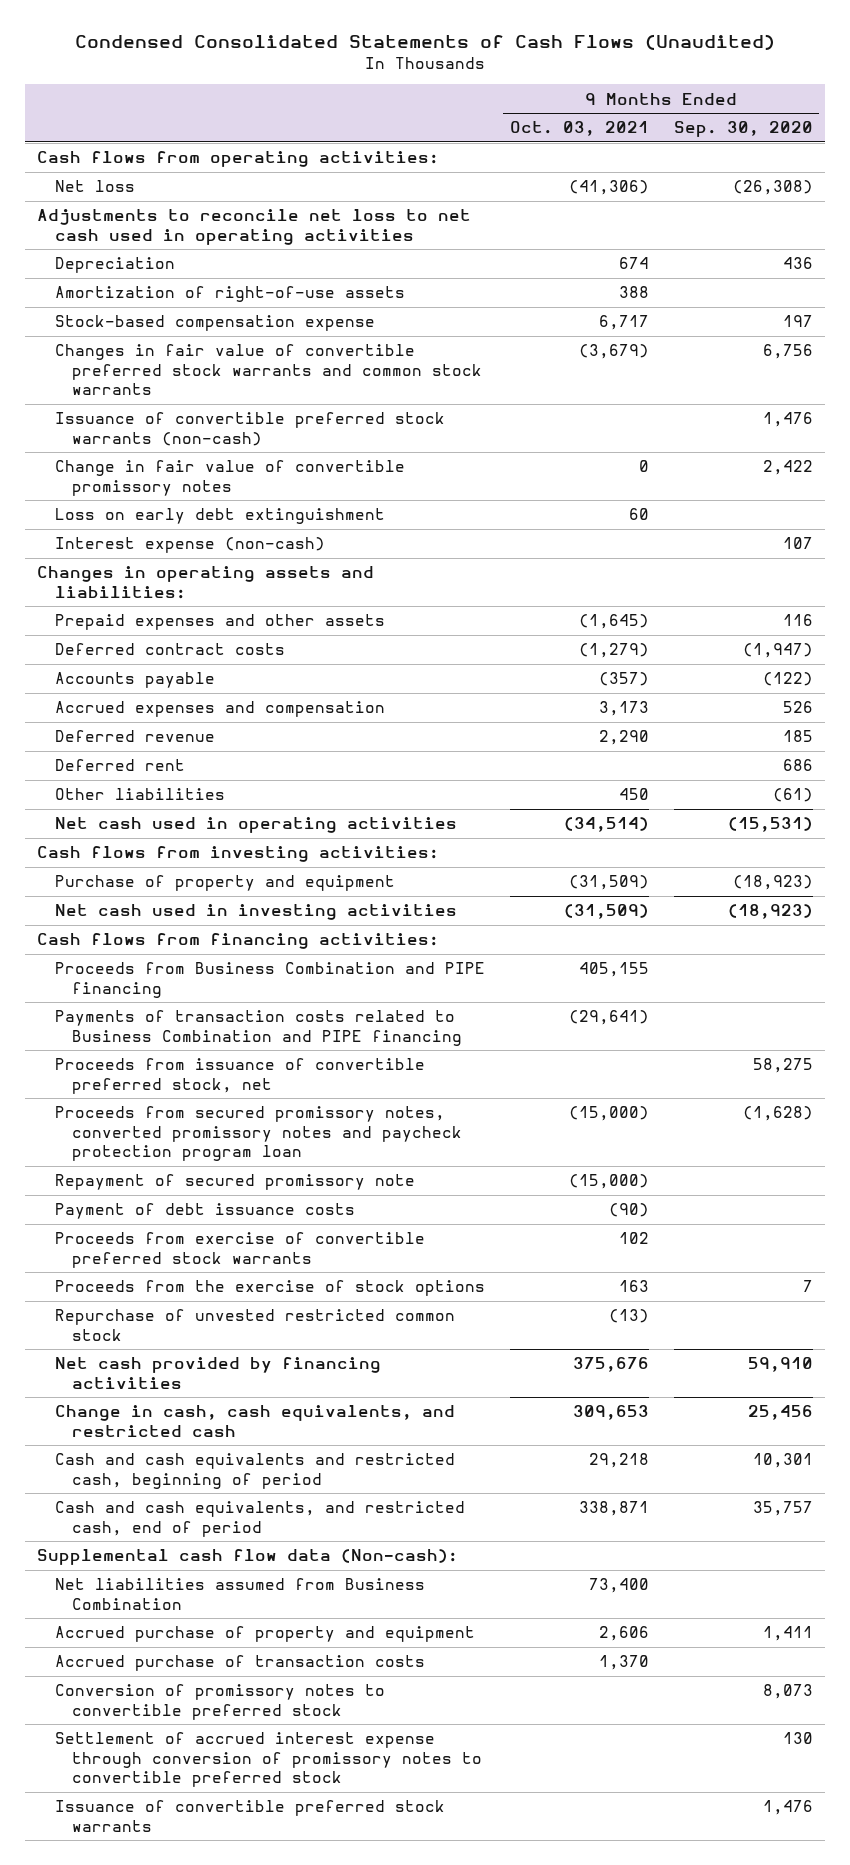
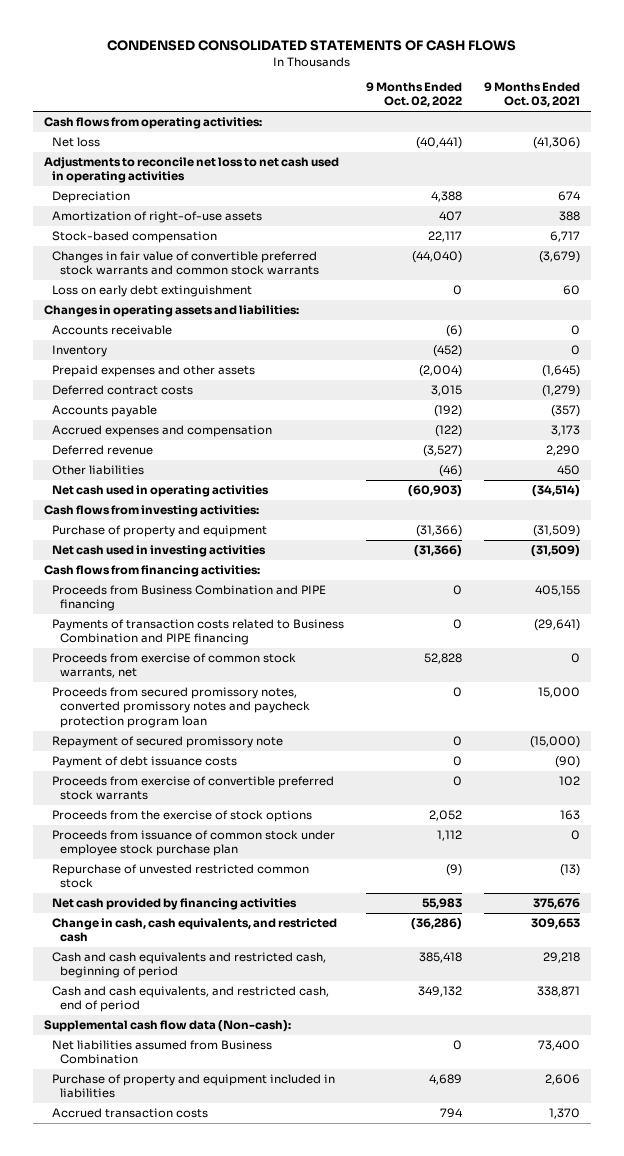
- Condensed Consolidated Statements of Cash Flows (Unaudited)
+ CONDENSED CONSOLIDATED STATEMENTS OF CASH FLOWS
- | 9 Months Ended Oct. 03, 2021 | 9 Months Ended Sep. 30, 2020
+ | 9 Months Ended Oct. 02, 2022 | 9 Months Ended Oct. 03, 2021
- Stock-based compensation expense | 6,717 | 197
+ Stock-based compensation | 22,117 | 6,717
- Issuance of convertible preferred stock warrants (non-cash) | | 1,476
- Change in fair value of convertible promissory notes | 0 | 2,422
- Interest expense (non-cash) | | 107
+ Accounts receivable | (6) | 0
+ Inventory | (452) | 0
- Deferred rent | | 686
- Proceeds from issuance of convertible preferred stock, net | | 58,275
- Proceeds from secured promissory notes, converted promissory notes and paycheck protection program loan | (15,000) | (1,628)
+ Proceeds from exercise of common stock warrants, net | 52,828 | 0
+ Proceeds from secured promissory notes, converted promissory notes and paycheck protection program loan | 0 | 15,000
+ Proceeds from issuance of common stock under employee stock purchase plan | 1,112 | 0
- Accrued purchase of property and equipment | 2,606 | 1,411
- Accrued purchase of transaction costs | 1,370 |
- Conversion of promissory notes to convertible preferred stock | | 8,073
- Settlement of accrued interest expense through conversion of promissory notes to convertible preferred stock | | 130
- Issuance of convertible preferred stock warrants | | 1,476
+ Purchase of property and equipment included in liabilities | 4,689 | 2,606
+ Accrued transaction costs | 794 | 1,370

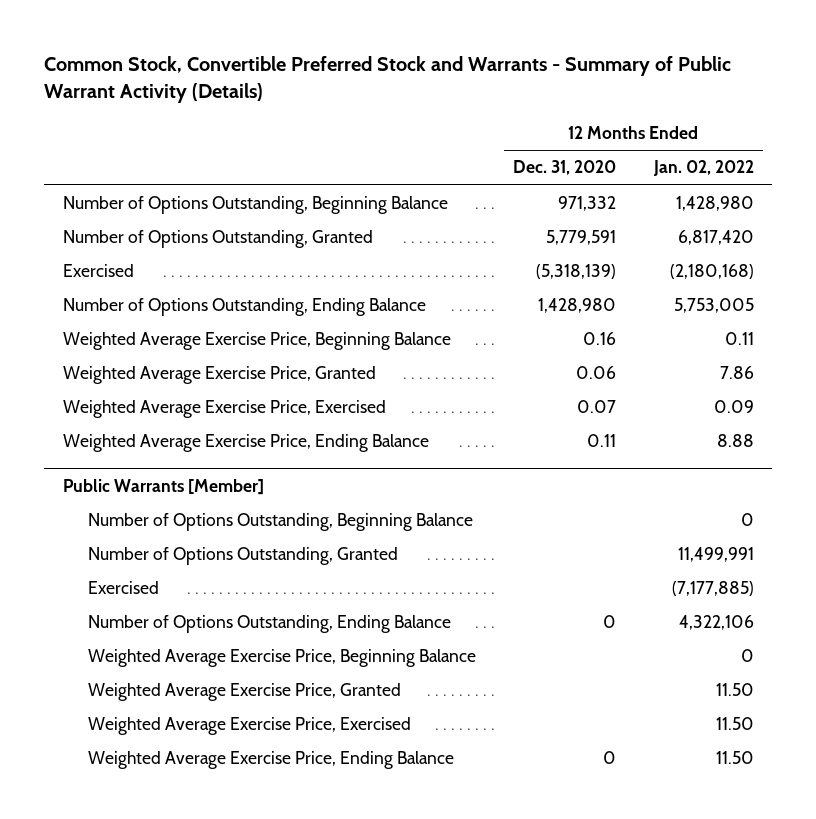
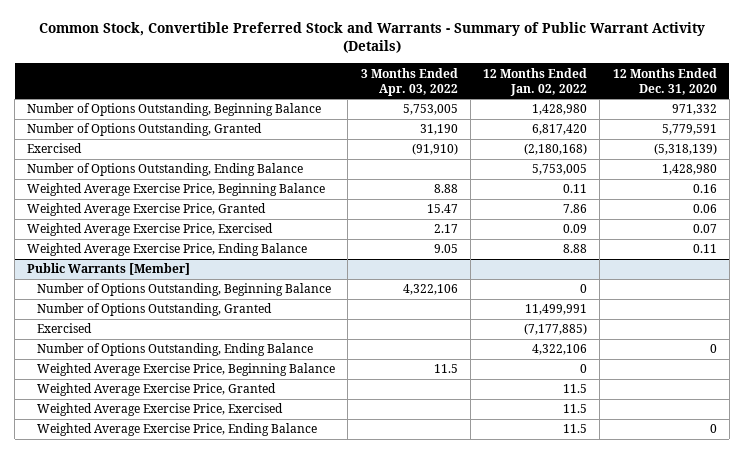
- | 12 Months Ended Dec. 31, 2020 | 12 Months Ended Jan. 02, 2022
+ | 3 Months Ended Apr. 03, 2022 | 12 Months Ended Jan. 02, 2022 | 12 Months Ended Dec. 31, 2020
@ Public Warrants [Member]
- Weighted Average Exercise Price, Granted | | 11.50
- Weighted Average Exercise Price, Exercised | | 11.50
- Weighted Average Exercise Price, Ending Balance | 0 | 11.50
+ Weighted Average Exercise Price, Granted | | 11.5 |
+ Weighted Average Exercise Price, Exercised | | 11.5 |
+ Weighted Average Exercise Price, Ending Balance | | 11.5 | 0

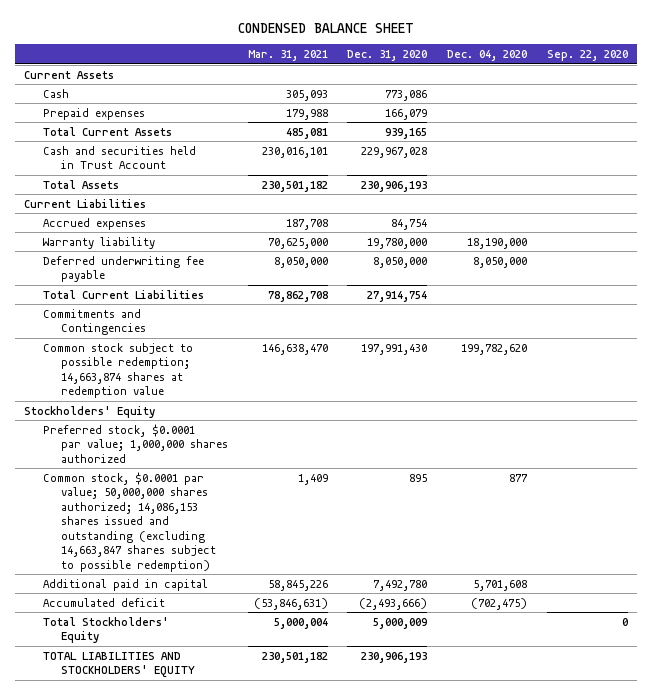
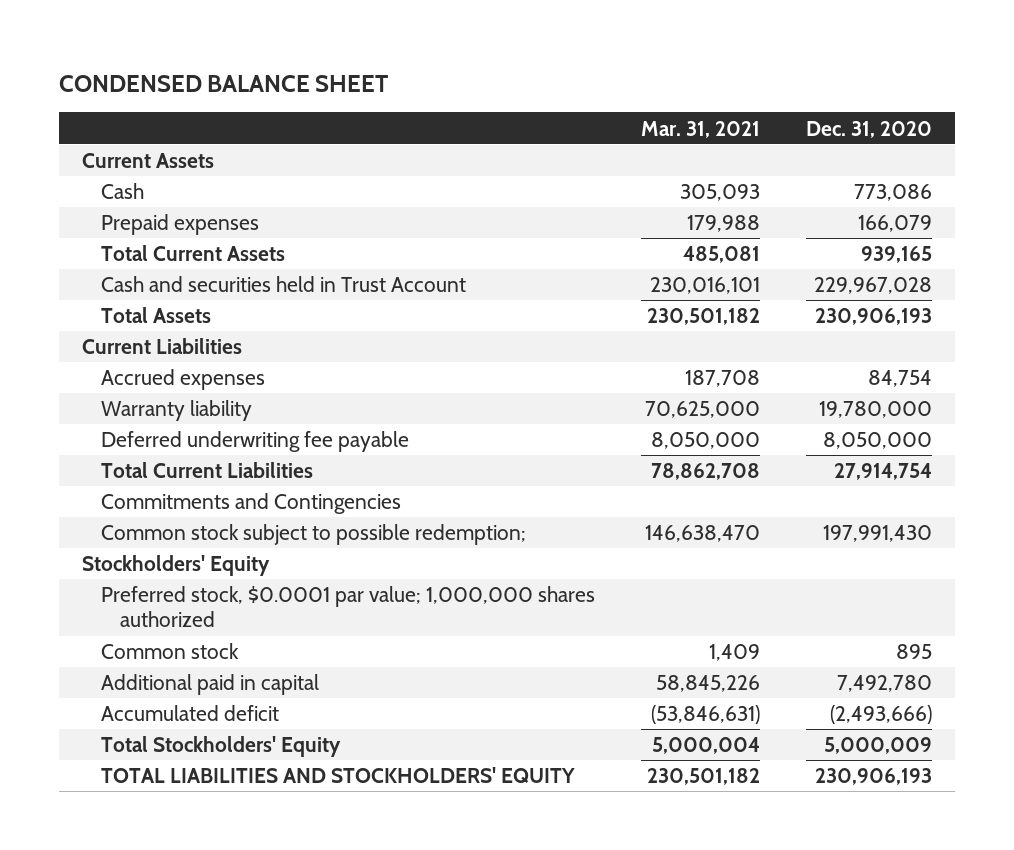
- | Mar. 31, 2021 | Dec. 31, 2020 | Dec. 04, 2020 | Sep. 22, 2020
+ | Mar. 31, 2021 | Dec. 31, 2020
- Common stock subject to possible redemption; 14,663,874 shares at redemption value | 146,638,470 | 197,991,430 | 199,782,620 |
+ Common stock subject to possible redemption; | 146,638,470 | 197,991,430
- Common stock, $0.0001 par value; 50,000,000 shares authorized; 14,086,153 shares issued and outstanding (excluding 14,663,847 shares subject to possible redemption) | 1,409 | 895 | 877 |
+ Common stock | 1,409 | 895

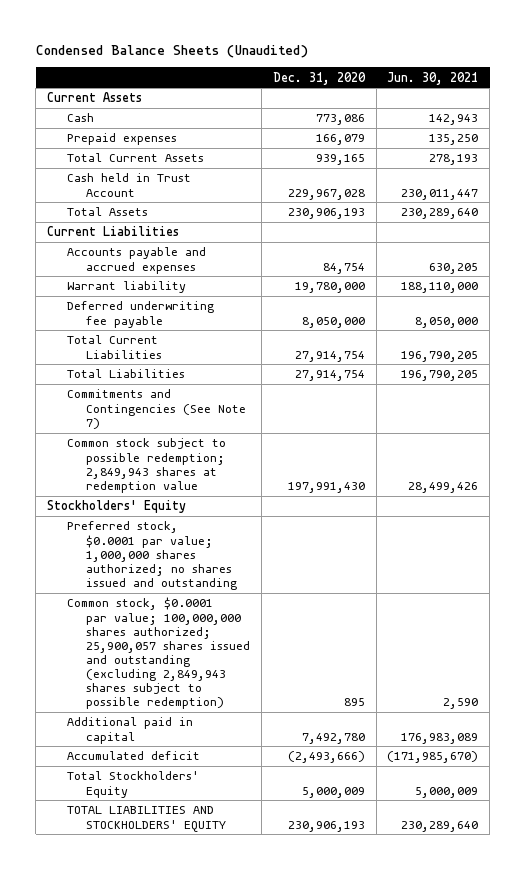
- CONDENSED BALANCE SHEET
+ Condensed Balance Sheets (Unaudited)
- | Mar. 31, 2021 | Dec. 31, 2020
+ | Dec. 31, 2020 | Jun. 30, 2021
- Cash and securities held in Trust Account | 230,016,101 | 229,967,028
+ Cash held in Trust Account | 229,967,028 | 230,011,447
- Accrued expenses | 187,708 | 84,754
- Warranty liability | 70,625,000 | 19,780,000
+ Accounts payable and accrued expenses | 84,754 | 630,205
+ Warrant liability | 19,780,000 | 188,110,000
- Commitments and Contingencies
- Common stock subject to possible redemption; | 146,638,470 | 197,991,430
+ Total Liabilities | 27,914,754 | 196,790,205
+ Commitments and Contingencies (See Note 7)
+ Common stock subject to possible redemption; 2,849,943 shares at redemption value | 197,991,430 | 28,499,426
- Preferred stock, $0.0001 par value; 1,000,000 shares authorized
- Common stock | 1,409 | 895
+ Preferred stock, $0.0001 par value; 1,000,000 shares authorized; no shares issued and outstanding
+ Common stock, $0.0001 par value; 100,000,000 shares authorized; 25,900,057 shares issued and outstanding (excluding 2,849,943 shares subject to possible redemption) | 895 | 2,590

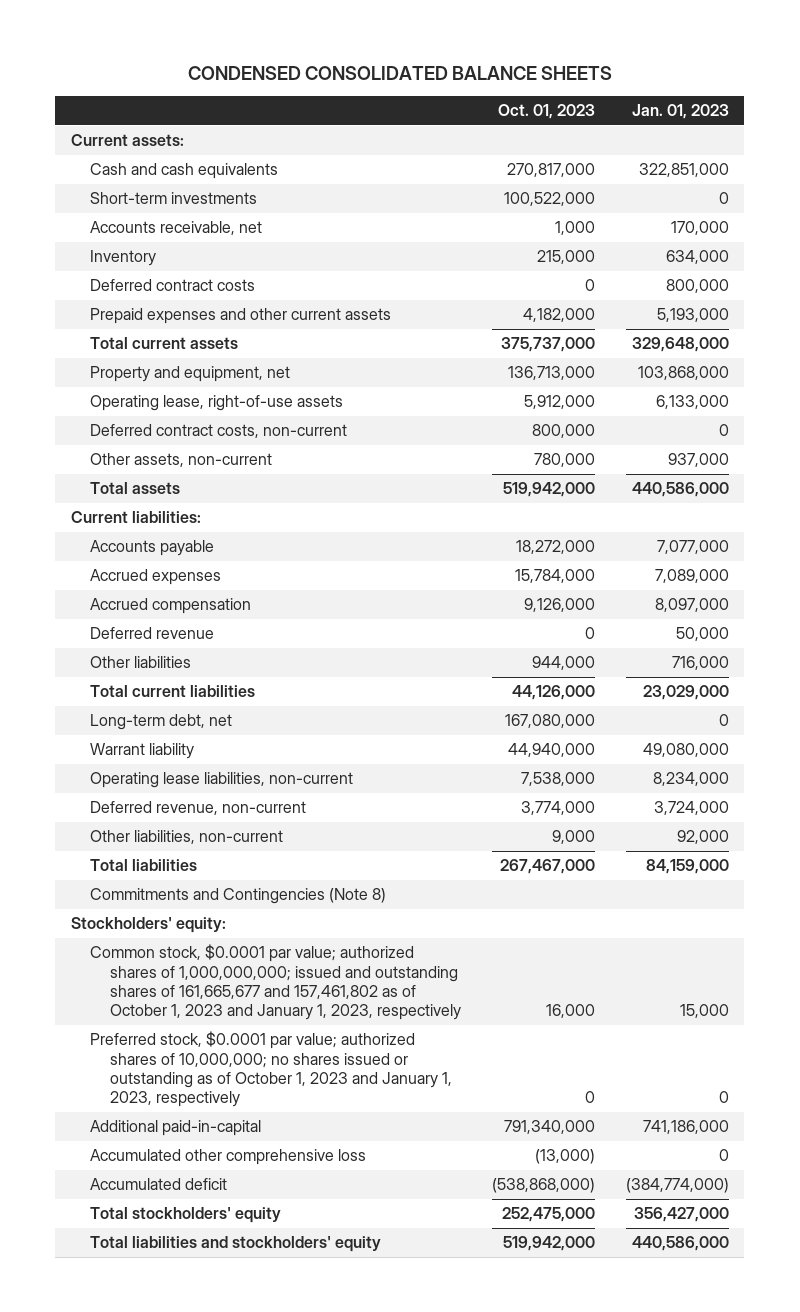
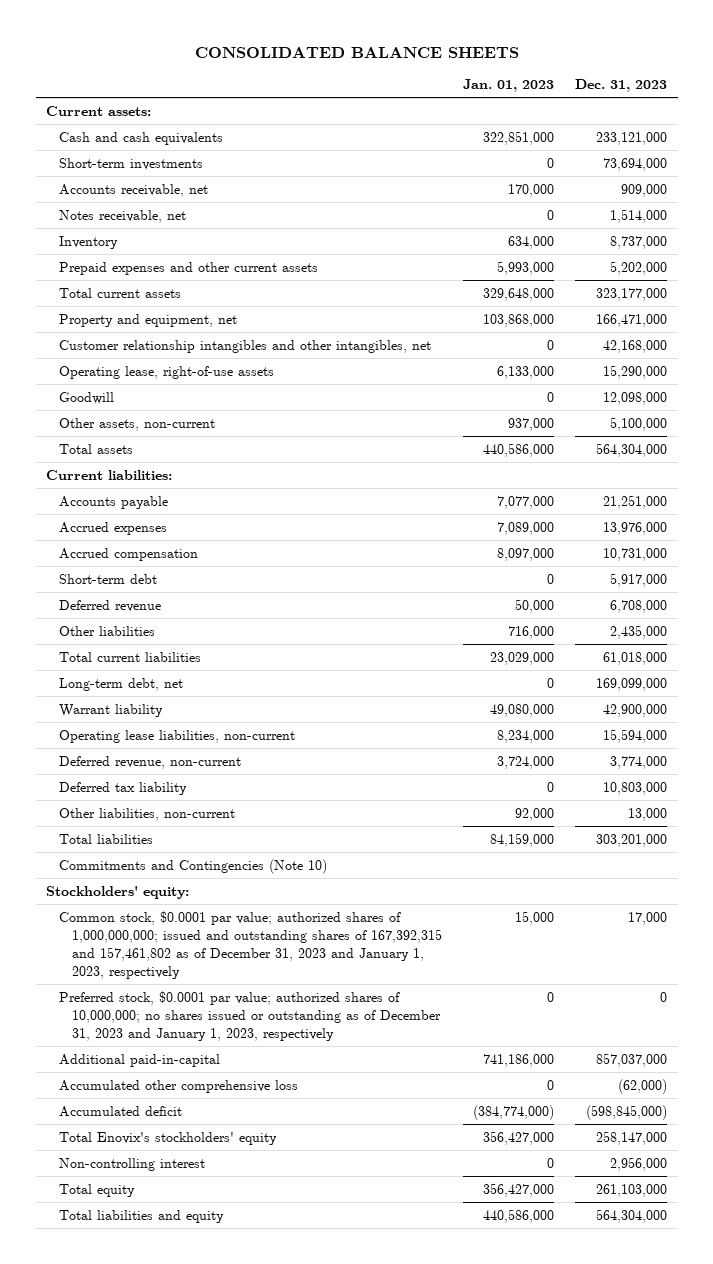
- CONDENSED CONSOLIDATED BALANCE SHEETS
+ CONSOLIDATED BALANCE SHEETS
- | Oct. 01, 2023 | Jan. 01, 2023
+ | Jan. 01, 2023 | Dec. 31, 2023
+ Notes receivable, net | 0 | 1,514,000
- Deferred contract costs | 0 | 800,000
- Prepaid expenses and other current assets | 4,182,000 | 5,193,000
+ Prepaid expenses and other current assets | 5,993,000 | 5,202,000
+ Customer relationship intangibles and other intangibles, net | 0 | 42,168,000
- Deferred contract costs, non-current | 800,000 | 0
+ Goodwill | 0 | 12,098,000
+ Short-term debt | 0 | 5,917,000
+ Deferred tax liability | 0 | 10,803,000
- Commitments and Contingencies (Note 8)
+ Commitments and Contingencies (Note 10)
- Common stock, $0.0001 par value; authorized shares of 1,000,000,000; issued and outstanding shares of 161,665,677 and 157,461,802 as of October 1, 2023 and January 1, 2023, respectively | 16,000 | 15,000
- Preferred stock, $0.0001 par value; authorized shares of 10,000,000; no shares issued or outstanding as of October 1, 2023 and January 1, 2023, respectively | 0 | 0
+ Common stock, $0.0001 par value; authorized shares of 1,000,000,000; issued and outstanding shares of 167,392,315 and 157,461,802 as of December 31, 2023 and January 1, 2023, respectively | 15,000 | 17,000
+ Preferred stock, $0.0001 par value; authorized shares of 10,000,000; no shares issued or outstanding as of December 31, 2023 and January 1, 2023, respectively | 0 | 0
- Total stockholders' equity | 252,475,000 | 356,427,000
- Total liabilities and stockholders' equity | 519,942,000 | 440,586,000
+ Total Enovix's stockholders' equity | 356,427,000 | 258,147,000
+ Non-controlling interest | 0 | 2,956,000
+ Total equity | 356,427,000 | 261,103,000
+ Total liabilities and equity | 440,586,000 | 564,304,000

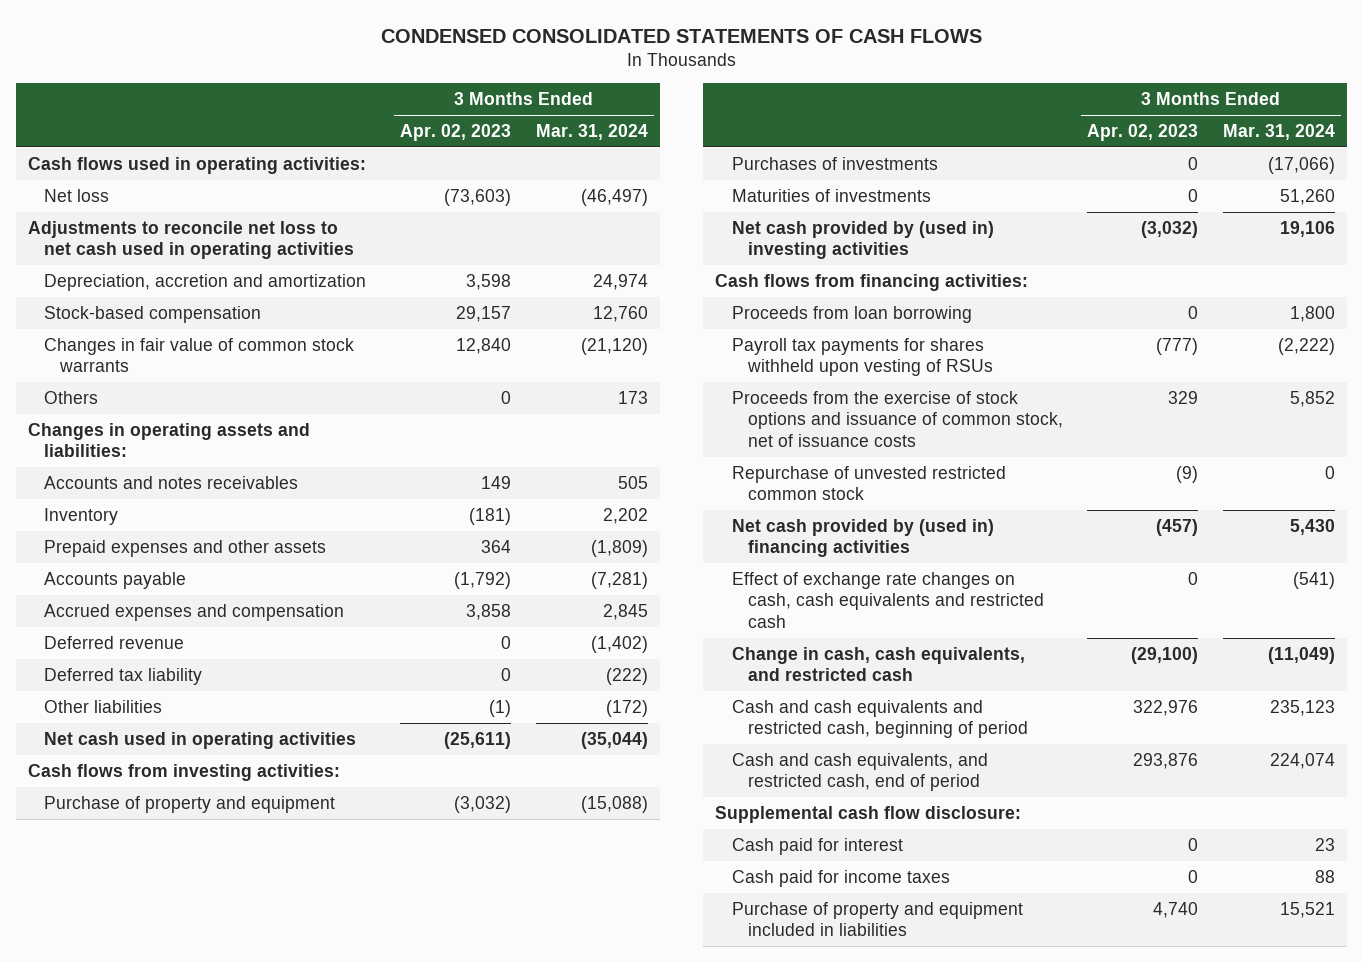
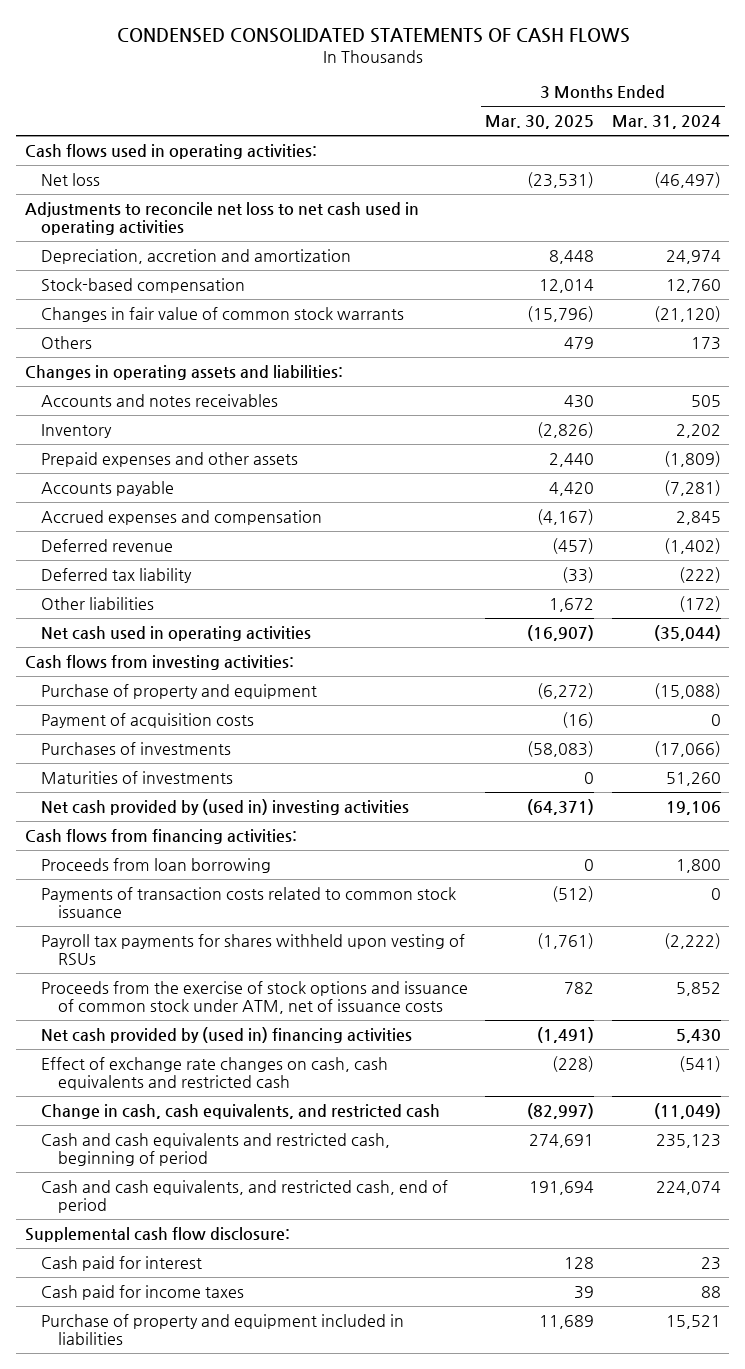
- | 3 Months Ended Apr. 02, 2023 | 3 Months Ended Mar. 31, 2024
+ | 3 Months Ended Mar. 30, 2025 | 3 Months Ended Mar. 31, 2024
+ Payment of acquisition costs | (16) | 0
+ Payments of transaction costs related to common stock issuance | (512) | 0
- Proceeds from the exercise of stock options and issuance of common stock, net of issuance costs | 329 | 5,852
- Repurchase of unvested restricted common stock | (9) | 0
+ Proceeds from the exercise of stock options and issuance of common stock under ATM, net of issuance costs | 782 | 5,852

